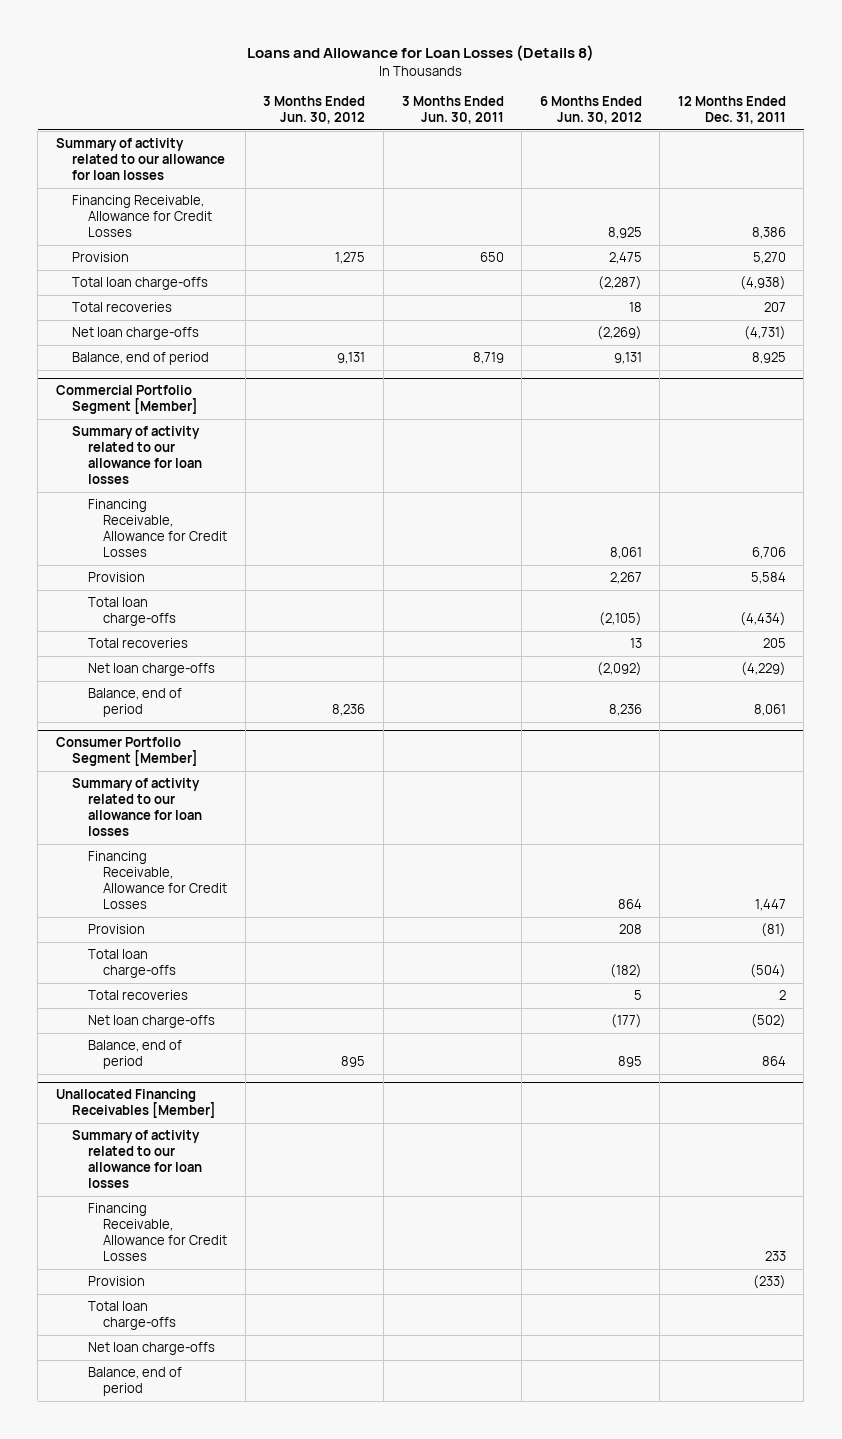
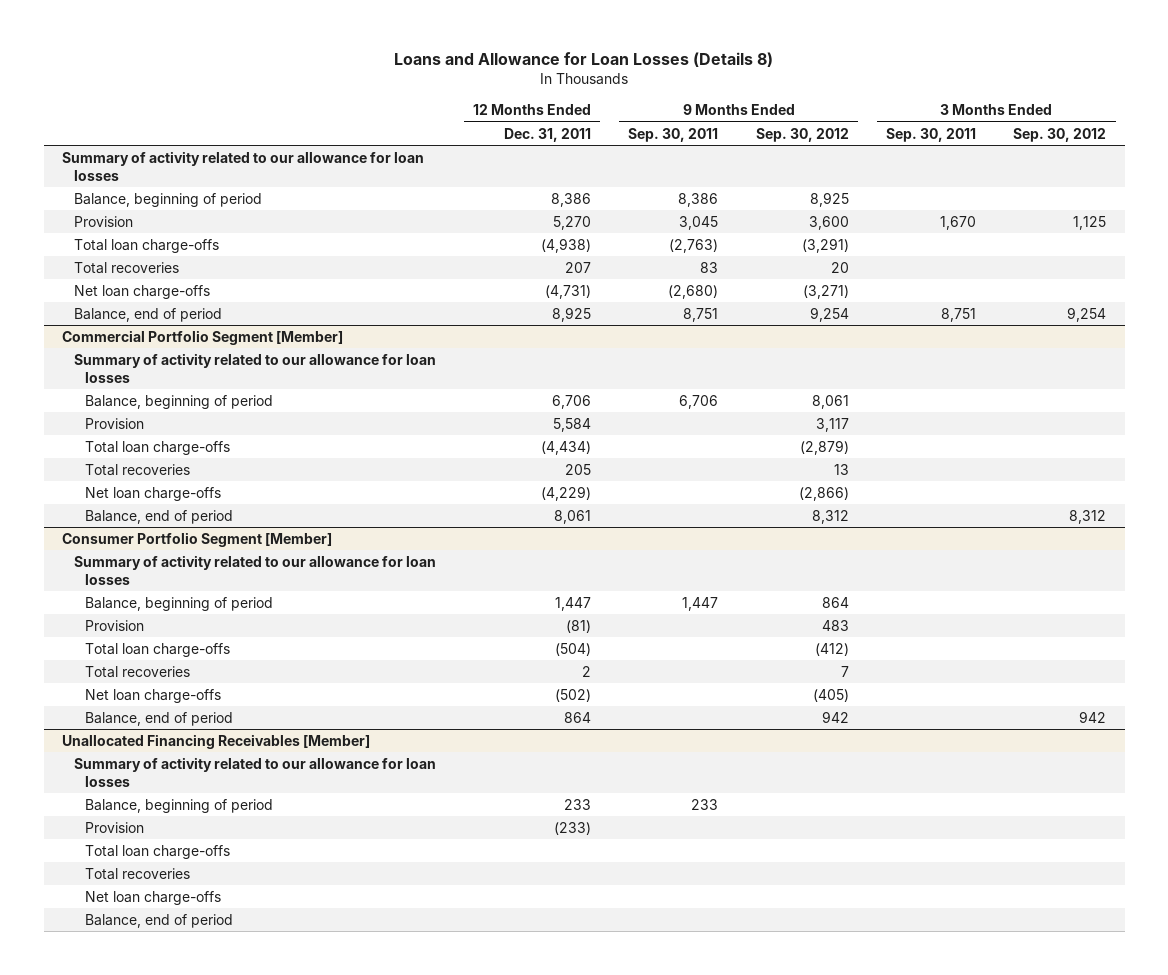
- | 3 Months Ended Jun. 30, 2012 | 3 Months Ended Jun. 30, 2011 | 6 Months Ended Jun. 30, 2012 | 12 Months Ended Dec. 31, 2011
+ | 12 Months Ended Dec. 31, 2011 | 9 Months Ended Sep. 30, 2011 | 9 Months Ended Sep. 30, 2012 | 3 Months Ended Sep. 30, 2011 | 3 Months Ended Sep. 30, 2012
- Financing Receivable, Allowance for Credit Losses | | | 8,925 | 8,386
+ Balance, beginning of period | 8,386 | 8,386 | 8,925 | |
@ Commercial Portfolio Segment [Member]
- Financing Receivable, Allowance for Credit Losses | | | 8,061 | 6,706
+ Balance, beginning of period | 6,706 | 6,706 | 8,061 | |
@ Consumer Portfolio Segment [Member]
- Financing Receivable, Allowance for Credit Losses | | | 864 | 1,447
+ Balance, beginning of period | 1,447 | 1,447 | 864 | |
@ Unallocated Financing Receivables [Member]
- Financing Receivable, Allowance for Credit Losses | | | | 233
+ Balance, beginning of period | 233 | 233 | | |
+ Total recoveries

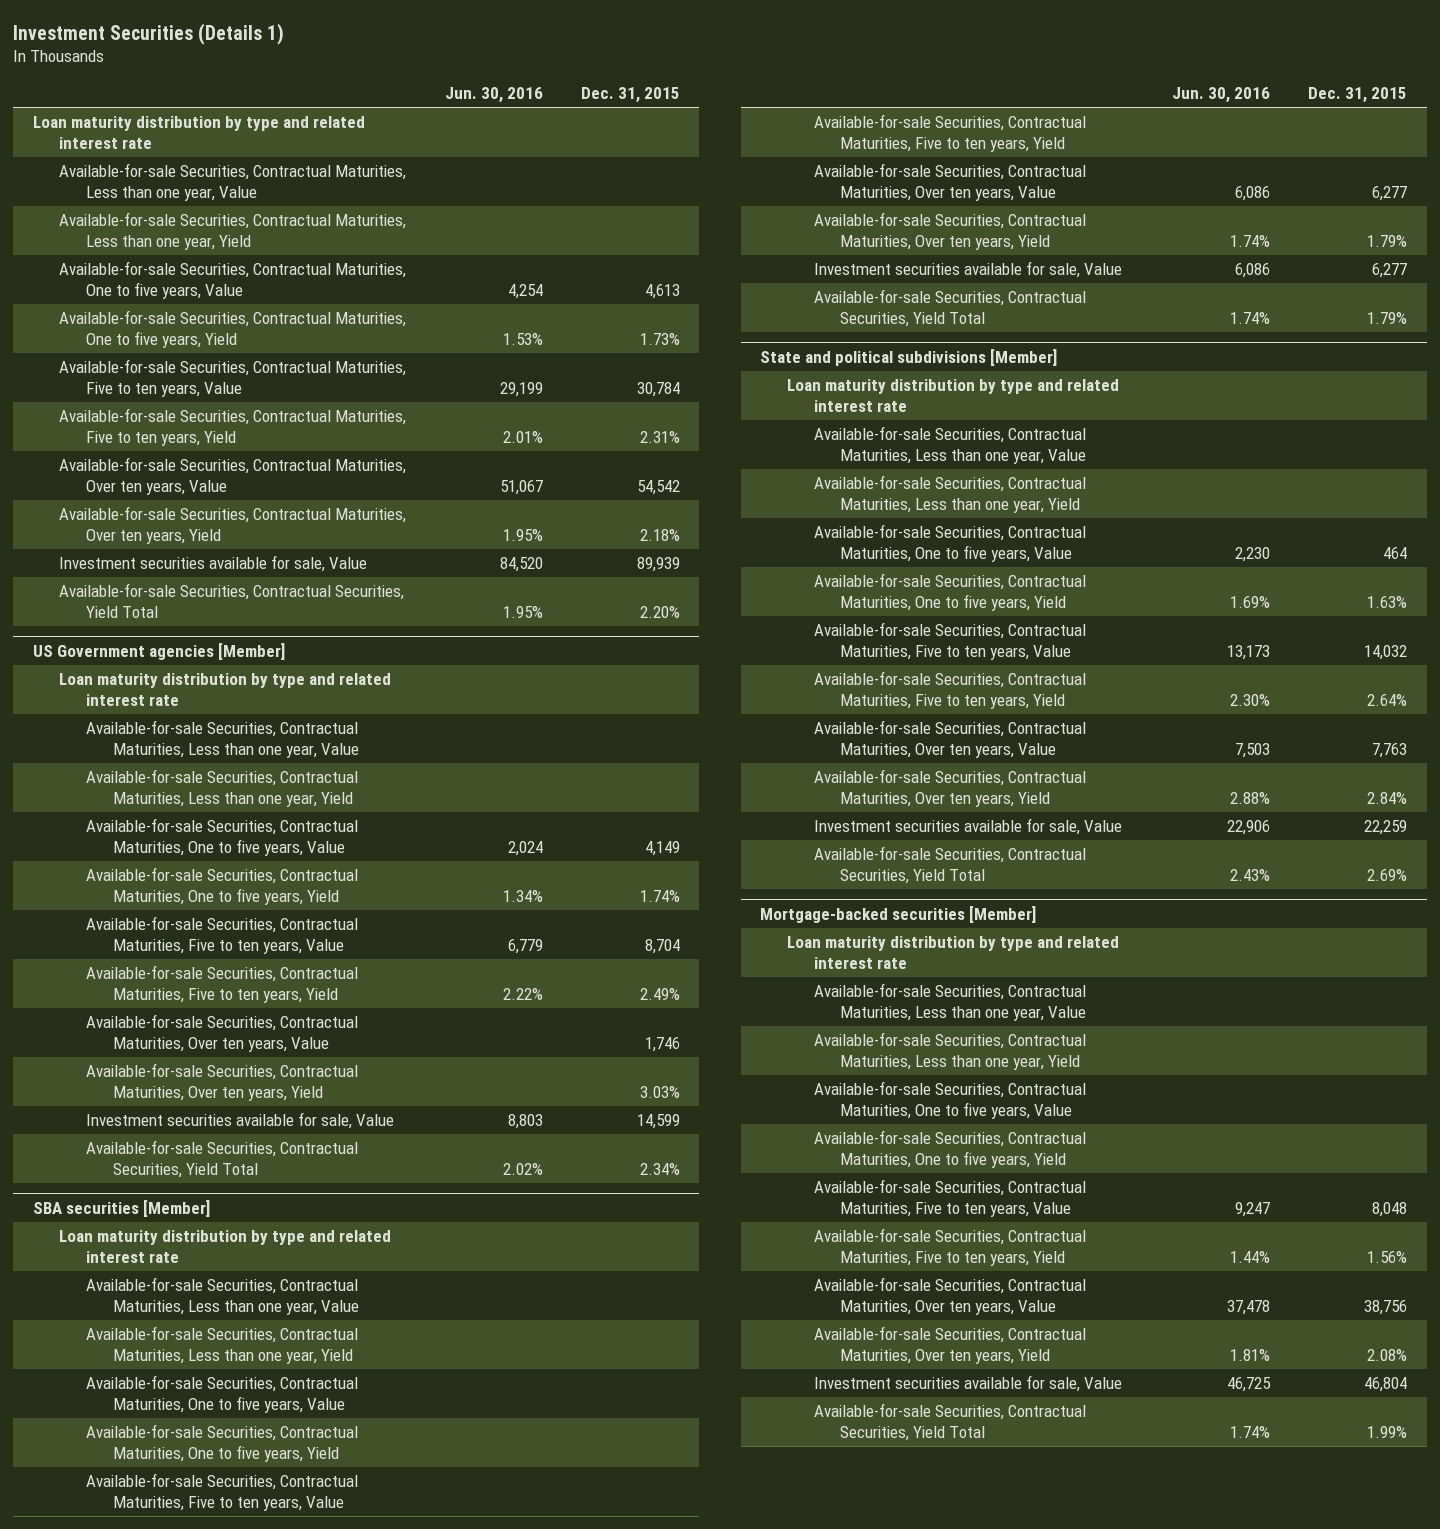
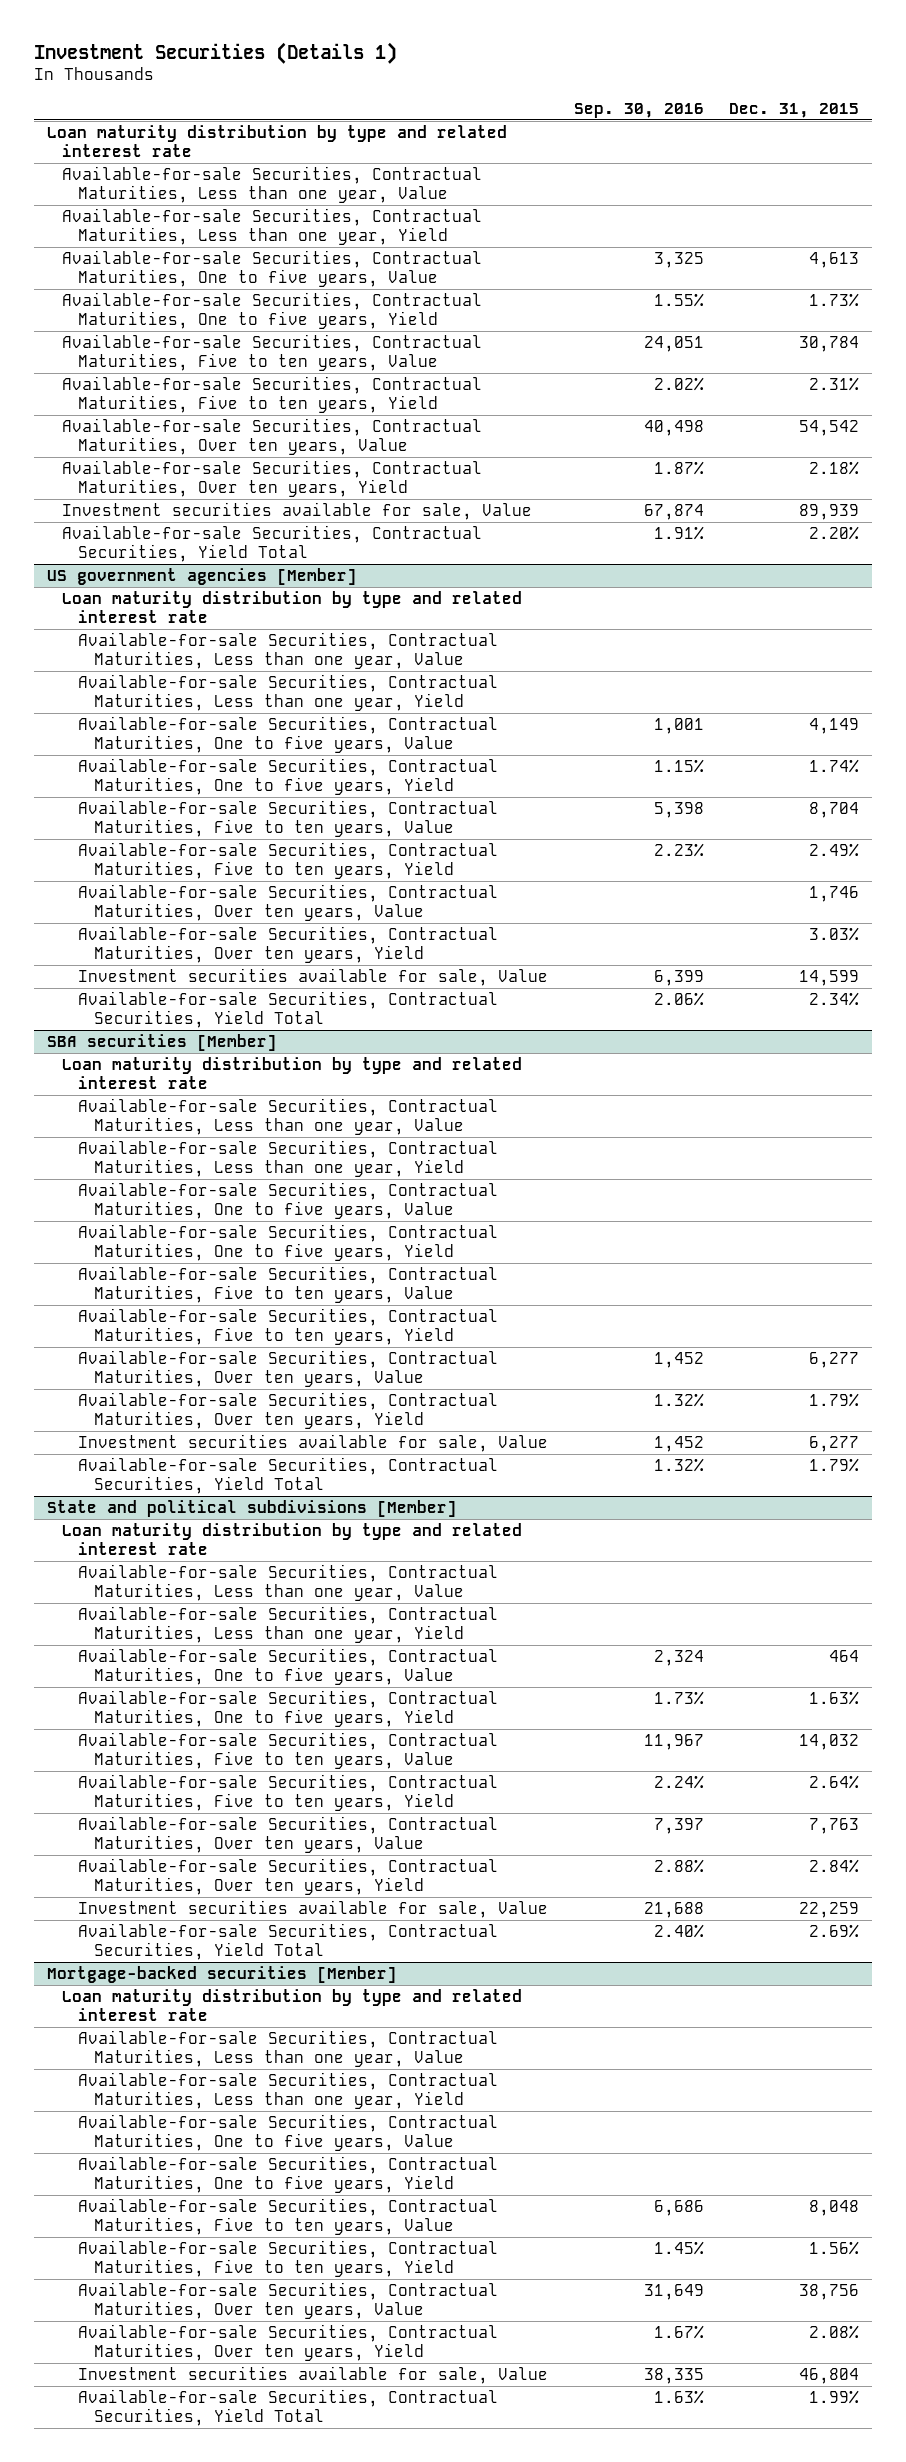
- | Jun. 30, 2016 | Dec. 31, 2015
+ | Sep. 30, 2016 | Dec. 31, 2015
- US Government agencies [Member]
+ US government agencies [Member]

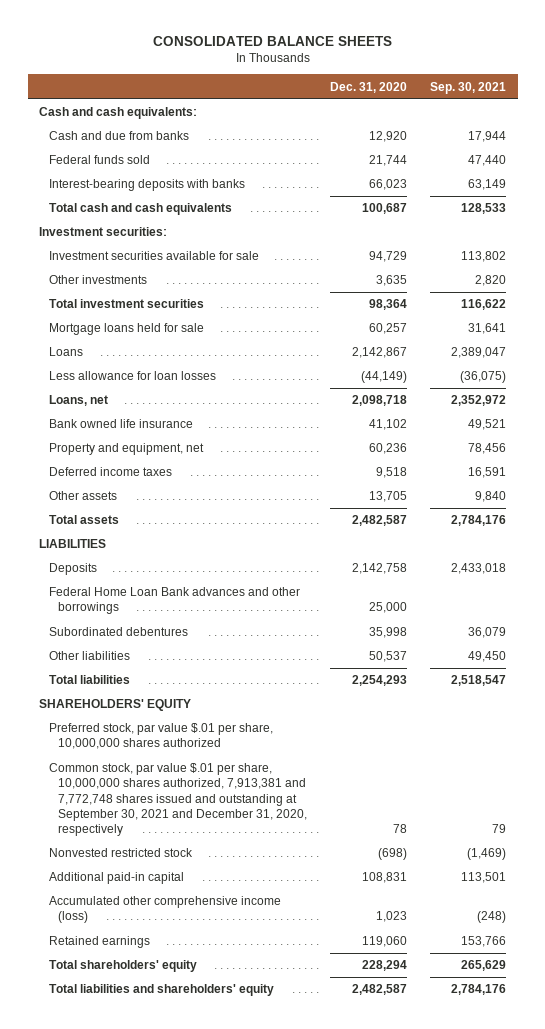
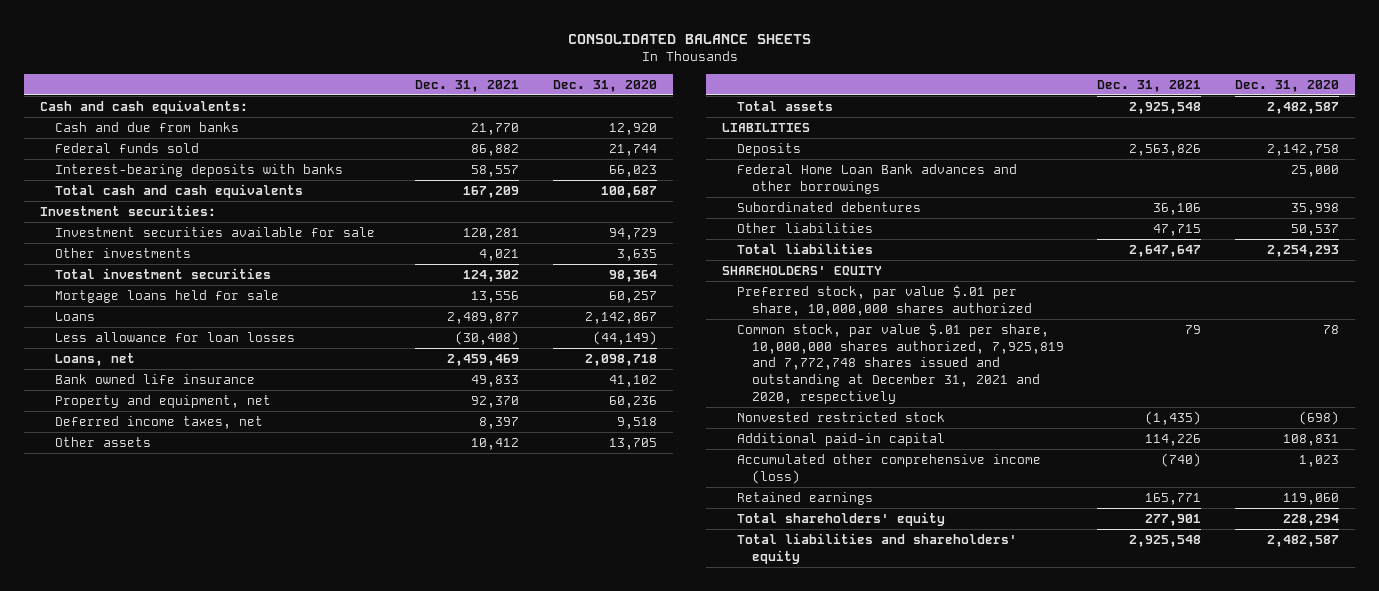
- | Dec. 31, 2020 | Sep. 30, 2021
+ | Dec. 31, 2021 | Dec. 31, 2020
- Deferred income taxes | 9,518 | 16,591
+ Deferred income taxes, net | 8,397 | 9,518
- Common stock, par value $.01 per share, 10,000,000 shares authorized, 7,913,381 and 7,772,748 shares issued and outstanding at September 30, 2021 and December 31, 2020, respectively | 78 | 79
+ Common stock, par value $.01 per share, 10,000,000 shares authorized, 7,925,819 and 7,772,748 shares issued and outstanding at December 31, 2021 and 2020, respectively | 79 | 78

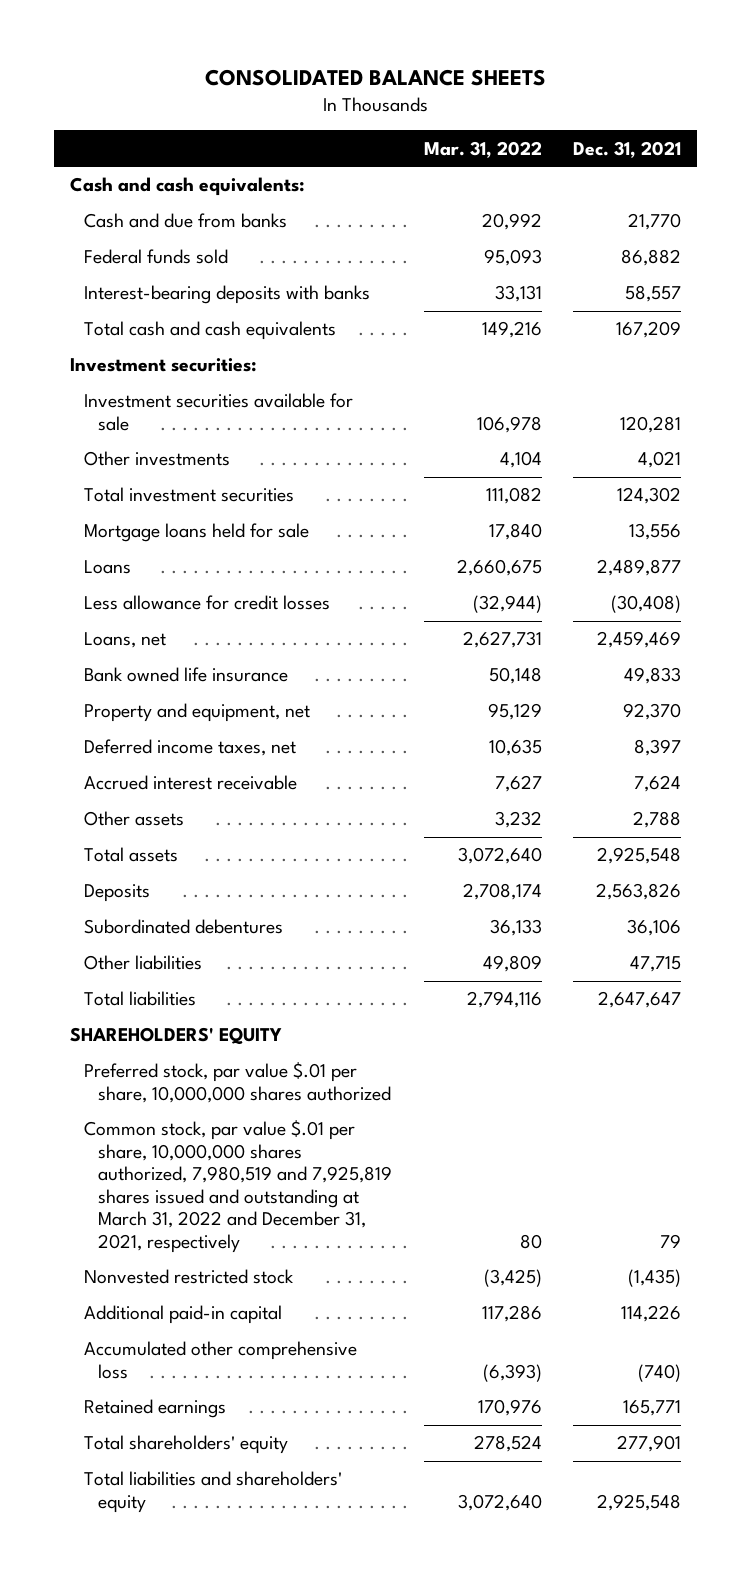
- | Dec. 31, 2021 | Dec. 31, 2020
+ | Mar. 31, 2022 | Dec. 31, 2021
- Less allowance for loan losses | (30,408) | (44,149)
+ Less allowance for credit losses | (32,944) | (30,408)
- Other assets | 10,412 | 13,705
+ Accrued interest receivable | 7,627 | 7,624
+ Other assets | 3,232 | 2,788
- LIABILITIES
- Federal Home Loan Bank advances and other borrowings | | 25,000
- Common stock, par value $.01 per share, 10,000,000 shares authorized, 7,925,819 and 7,772,748 shares issued and outstanding at December 31, 2021 and 2020, respectively | 79 | 78
+ Common stock, par value $.01 per share, 10,000,000 shares authorized, 7,980,519 and 7,925,819 shares issued and outstanding at March 31, 2022 and December 31, 2021, respectively | 80 | 79
- Accumulated other comprehensive income (loss) | (740) | 1,023
+ Accumulated other comprehensive loss | (6,393) | (740)

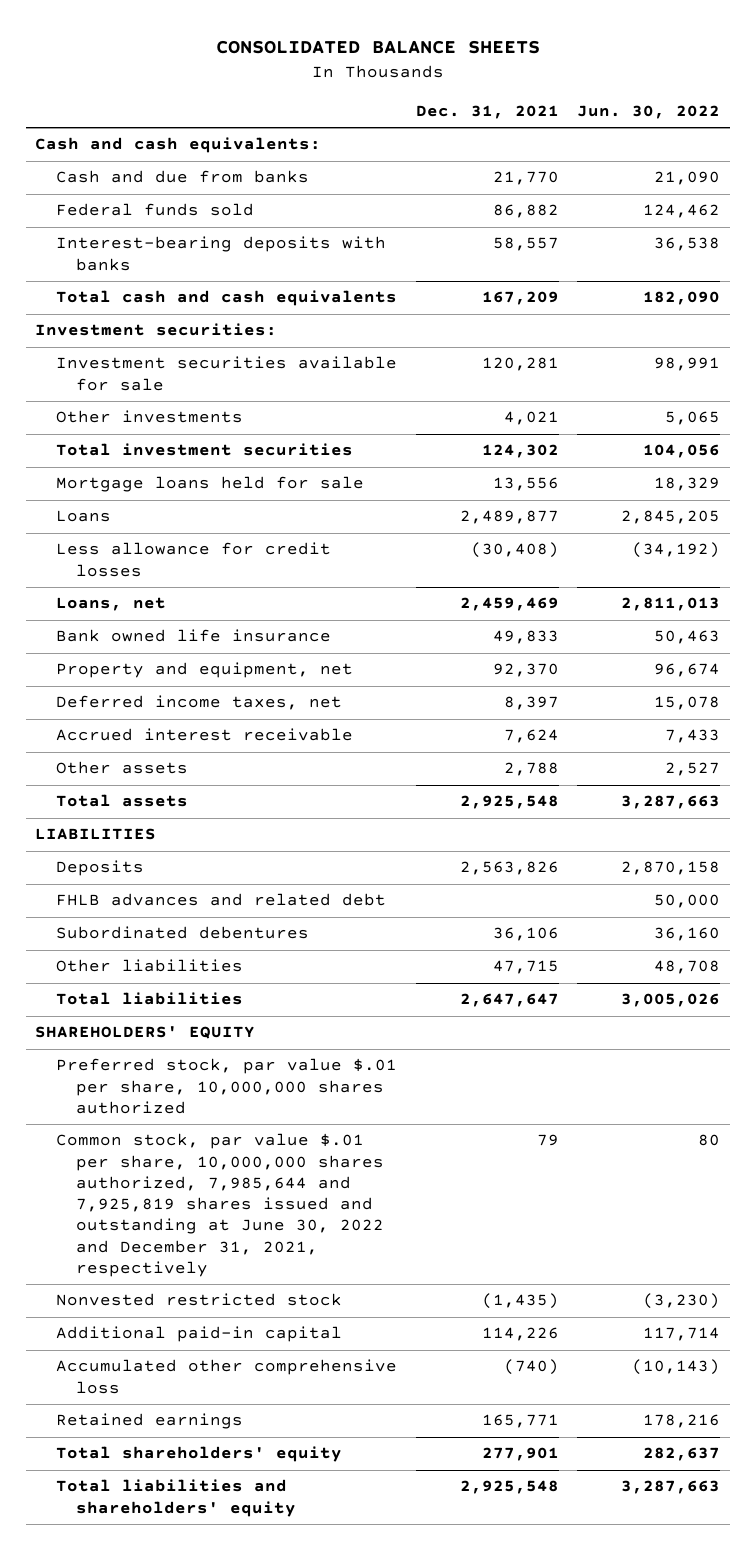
- | Mar. 31, 2022 | Dec. 31, 2021
+ | Dec. 31, 2021 | Jun. 30, 2022
+ LIABILITIES
+ FHLB advances and related debt | | 50,000
- Common stock, par value $.01 per share, 10,000,000 shares authorized, 7,980,519 and 7,925,819 shares issued and outstanding at March 31, 2022 and December 31, 2021, respectively | 80 | 79
+ Common stock, par value $.01 per share, 10,000,000 shares authorized, 7,985,644 and 7,925,819 shares issued and outstanding at June 30, 2022 and December 31, 2021, respectively | 79 | 80

